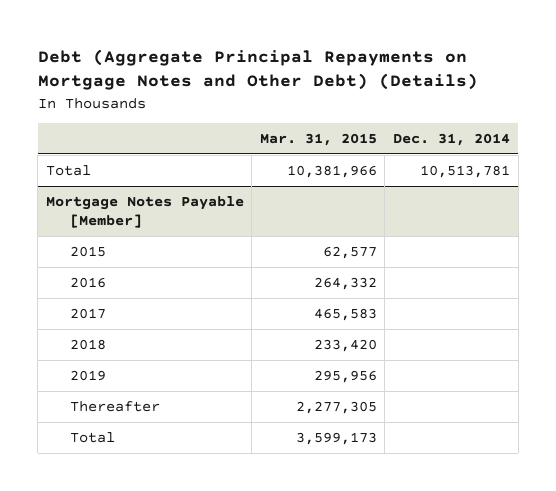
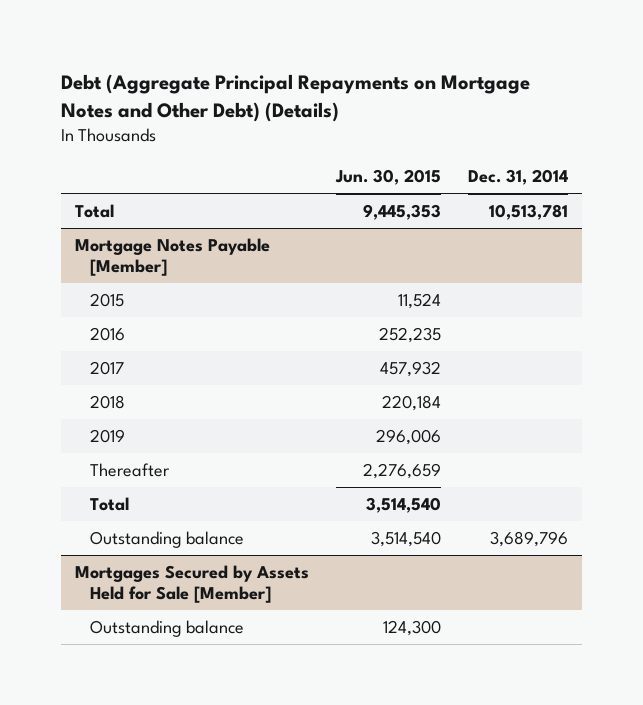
- | Mar. 31, 2015 | Dec. 31, 2014
+ | Jun. 30, 2015 | Dec. 31, 2014
@ Mortgage Notes Payable [Member]
+ Outstanding balance | 3,514,540 | 3,689,796
+ Mortgages Secured by Assets Held for Sale [Member]
+ Outstanding balance | 124,300 |

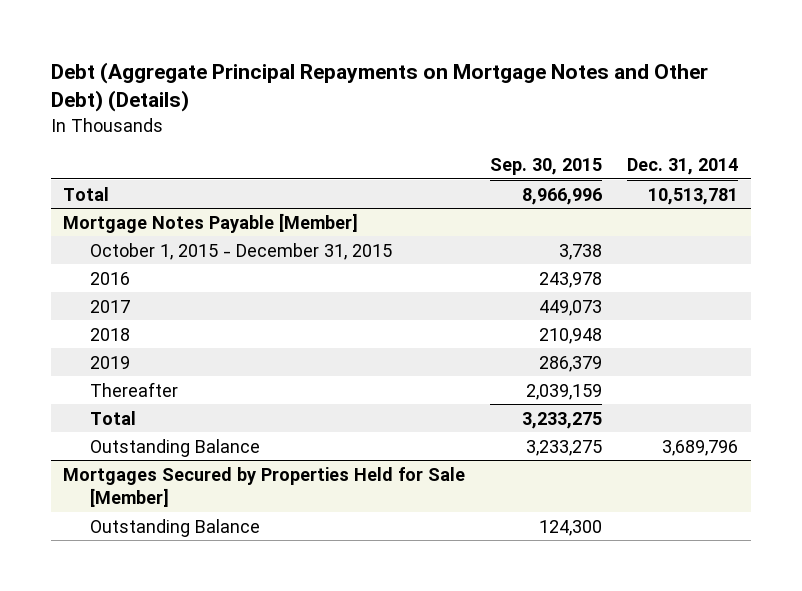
- | Jun. 30, 2015 | Dec. 31, 2014
+ | Sep. 30, 2015 | Dec. 31, 2014
@ Mortgage Notes Payable [Member]
- 2015 | 11,524 |
+ October 1, 2015 - December 31, 2015 | 3,738 |
- Outstanding balance | 3,514,540 | 3,689,796
- Mortgages Secured by Assets Held for Sale [Member]
- Outstanding balance | 124,300 |
@ Mortgage Notes Payable [Member]
+ Outstanding Balance | 3,233,275 | 3,689,796
+ Mortgages Secured by Properties Held for Sale [Member]
+ Outstanding Balance | 124,300 |

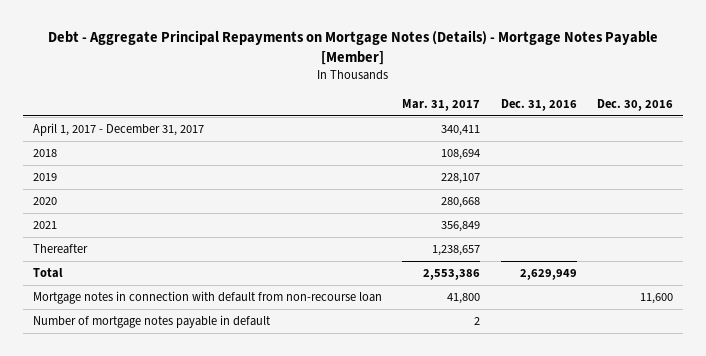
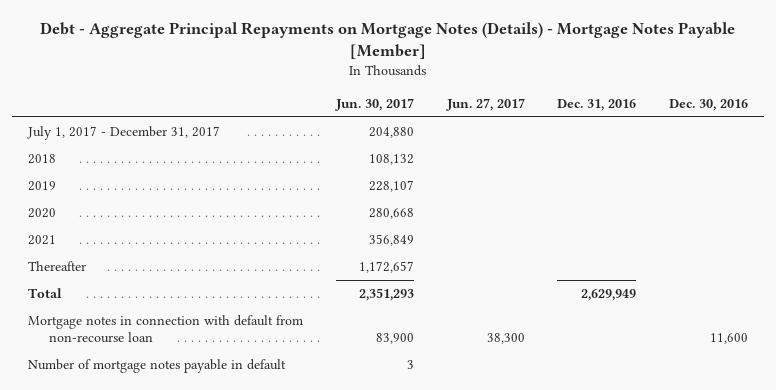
- | Mar. 31, 2017 | Dec. 31, 2016 | Dec. 30, 2016
+ | Jun. 30, 2017 | Jun. 27, 2017 | Dec. 31, 2016 | Dec. 30, 2016
- April 1, 2017 - December 31, 2017 | 340,411 | |
+ July 1, 2017 - December 31, 2017 | 204,880 | | |

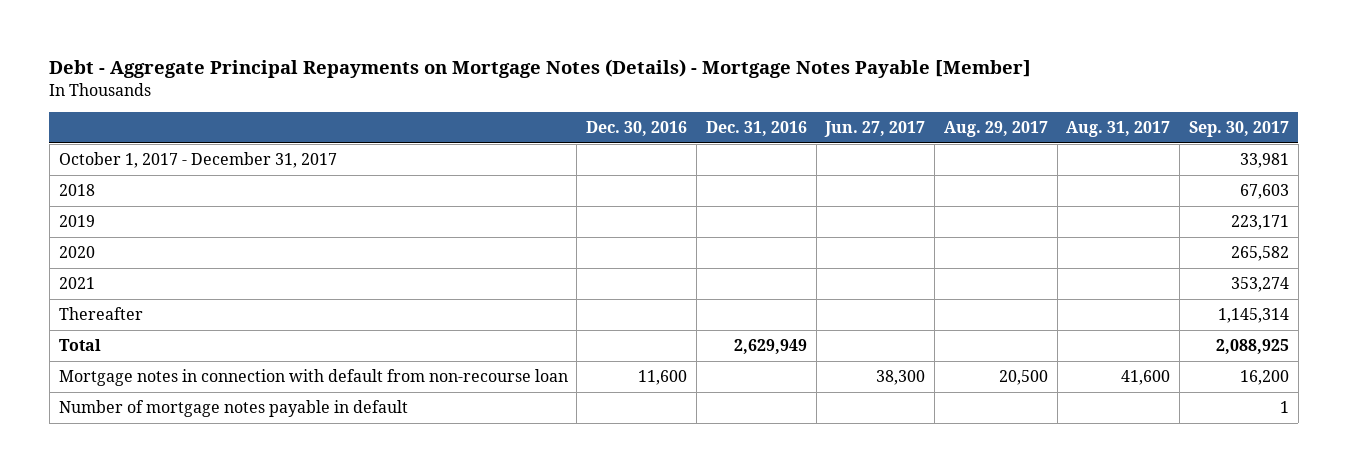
- | Jun. 30, 2017 | Jun. 27, 2017 | Dec. 31, 2016 | Dec. 30, 2016
+ | Dec. 30, 2016 | Dec. 31, 2016 | Jun. 27, 2017 | Aug. 29, 2017 | Aug. 31, 2017 | Sep. 30, 2017
- July 1, 2017 - December 31, 2017 | 204,880 | | |
+ October 1, 2017 - December 31, 2017 | | | | | | 33,981

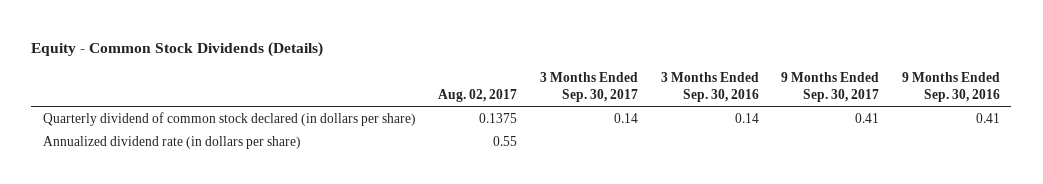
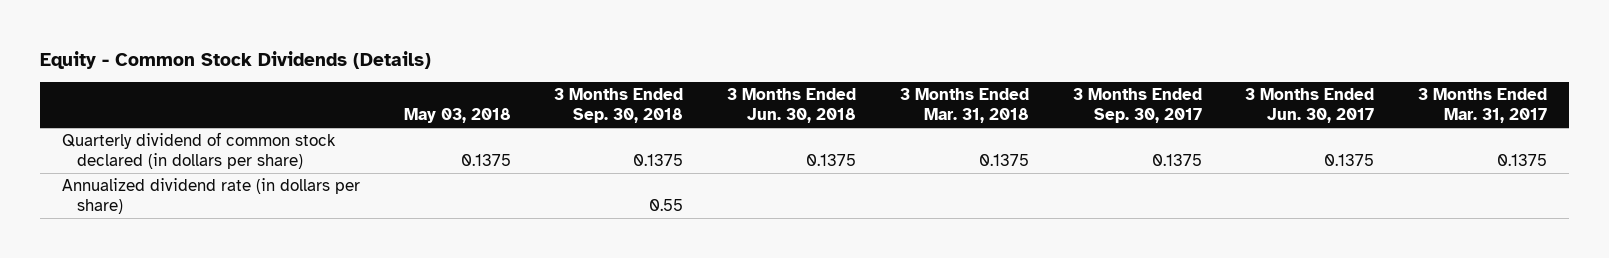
- | Aug. 02, 2017 | 3 Months Ended Sep. 30, 2017 | 3 Months Ended Sep. 30, 2016 | 9 Months Ended Sep. 30, 2017 | 9 Months Ended Sep. 30, 2016
+ | May 03, 2018 | 3 Months Ended Sep. 30, 2018 | 3 Months Ended Jun. 30, 2018 | 3 Months Ended Mar. 31, 2018 | 3 Months Ended Sep. 30, 2017 | 3 Months Ended Jun. 30, 2017 | 3 Months Ended Mar. 31, 2017
- Quarterly dividend of common stock declared (in dollars per share) | 0.1375 | 0.14 | 0.14 | 0.41 | 0.41
+ Quarterly dividend of common stock declared (in dollars per share) | 0.1375 | 0.1375 | 0.1375 | 0.1375 | 0.1375 | 0.1375 | 0.1375

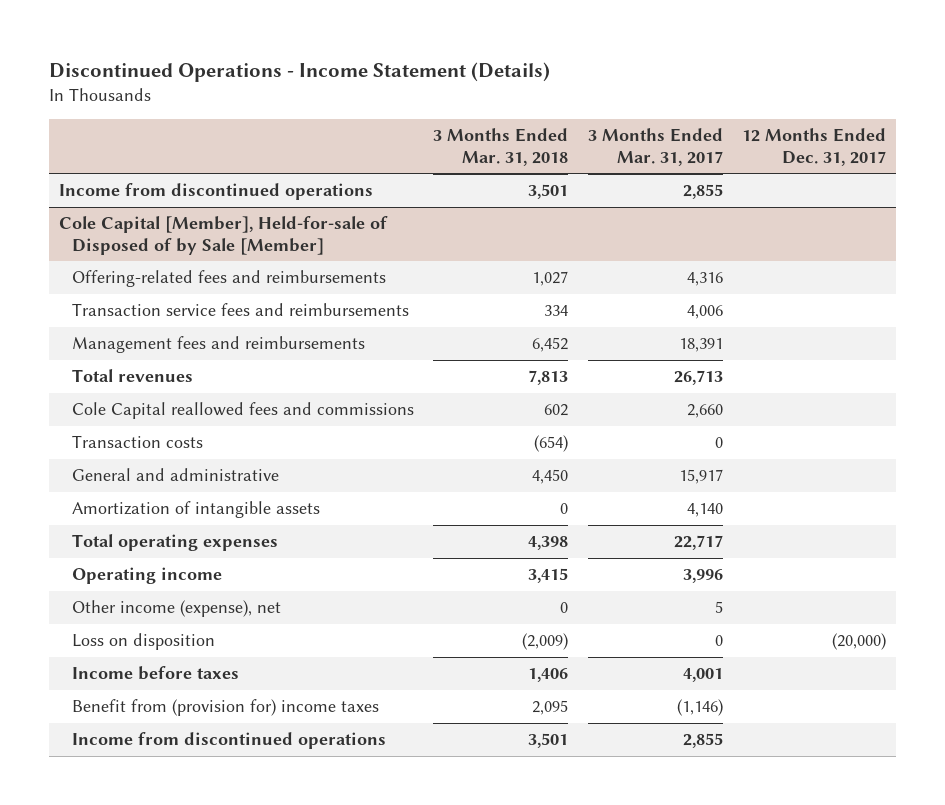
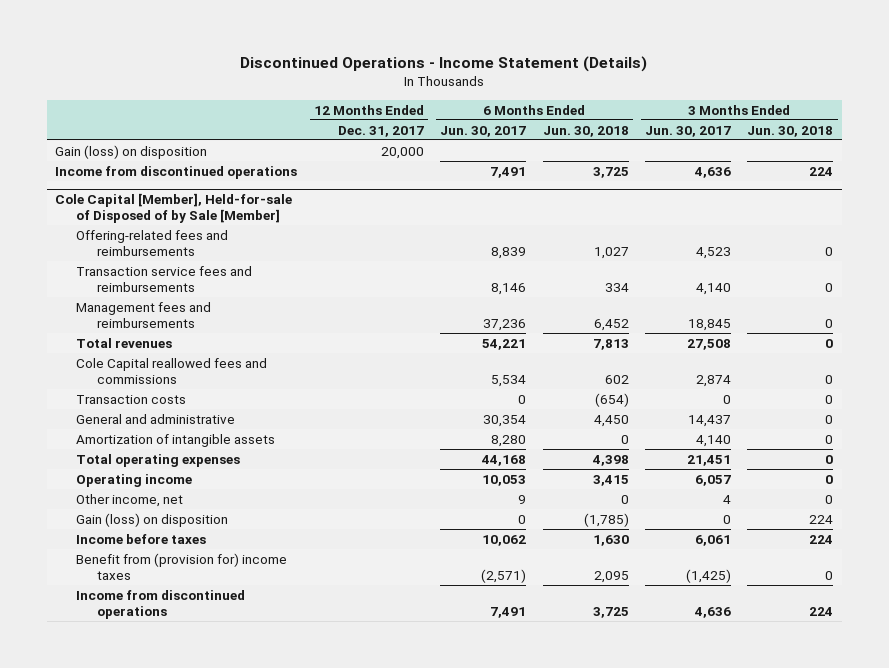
- | 3 Months Ended Mar. 31, 2018 | 3 Months Ended Mar. 31, 2017 | 12 Months Ended Dec. 31, 2017
+ | 12 Months Ended Dec. 31, 2017 | 6 Months Ended Jun. 30, 2017 | 6 Months Ended Jun. 30, 2018 | 3 Months Ended Jun. 30, 2017 | 3 Months Ended Jun. 30, 2018
+ Gain (loss) on disposition | 20,000 | | | |
@ Cole Capital [Member], Held-for-sale of Disposed of by Sale [Member]
- Other income (expense), net | 0 | 5 |
- Loss on disposition | (2,009) | 0 | (20,000)
+ Other income, net | | 9 | 0 | 4 | 0
+ Gain (loss) on disposition | | 0 | (1,785) | 0 | 224

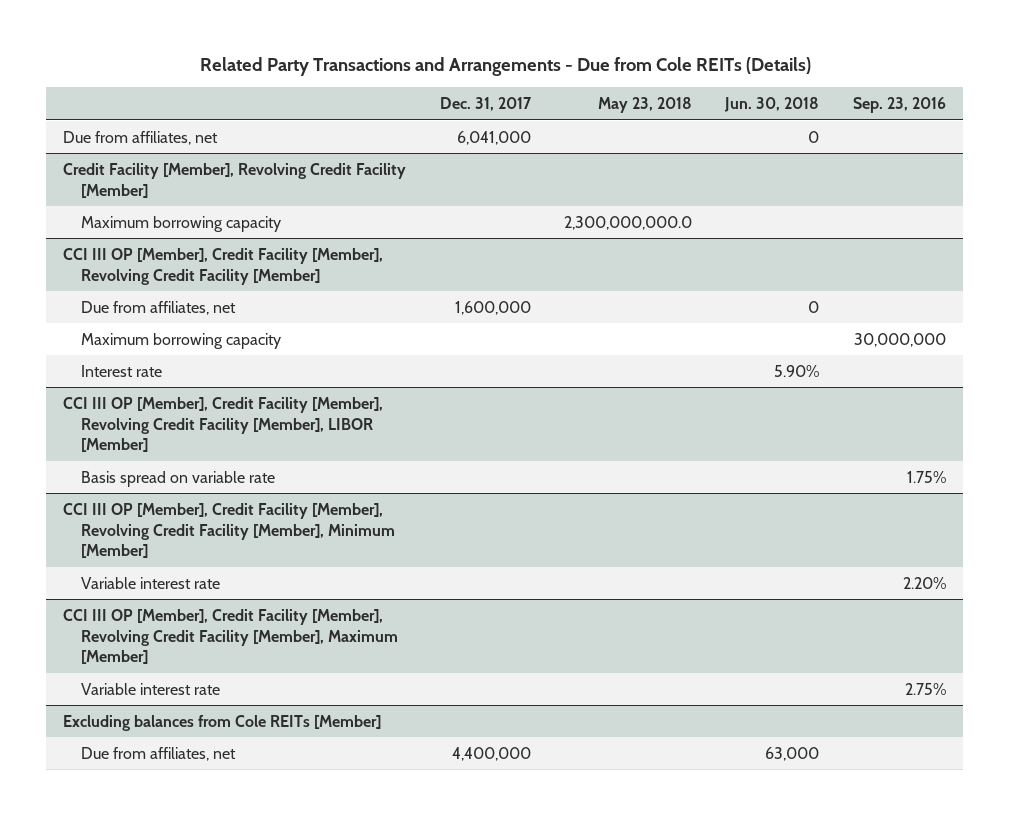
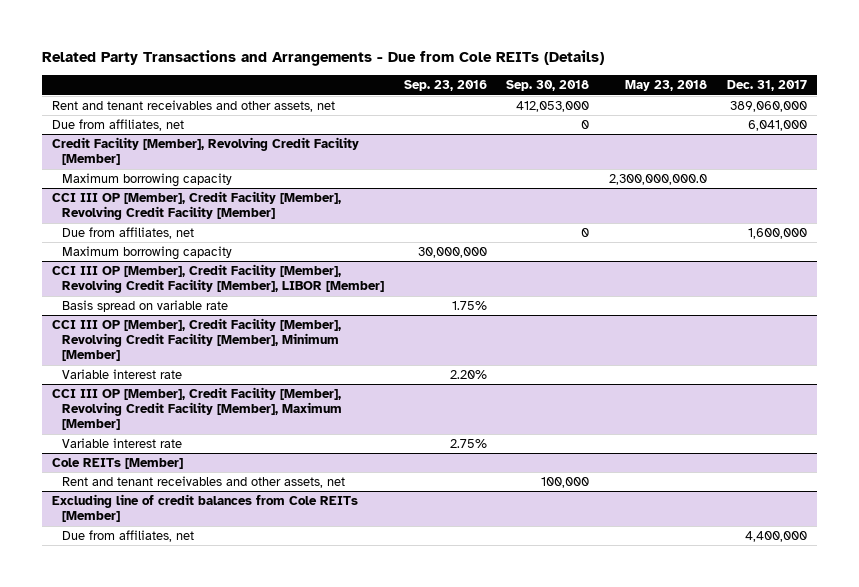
- | Dec. 31, 2017 | May 23, 2018 | Jun. 30, 2018 | Sep. 23, 2016
+ | Sep. 23, 2016 | Sep. 30, 2018 | May 23, 2018 | Dec. 31, 2017
+ Rent and tenant receivables and other assets, net | | 412,053,000 | | 389,060,000
@ CCI III OP [Member], Credit Facility [Member], Revolving Credit Facility [Member]
- Interest rate | | | 5.90% |
- Excluding balances from Cole REITs [Member]
+ Cole REITs [Member]
+ Rent and tenant receivables and other assets, net | | 100,000 | |
+ Excluding line of credit balances from Cole REITs [Member]

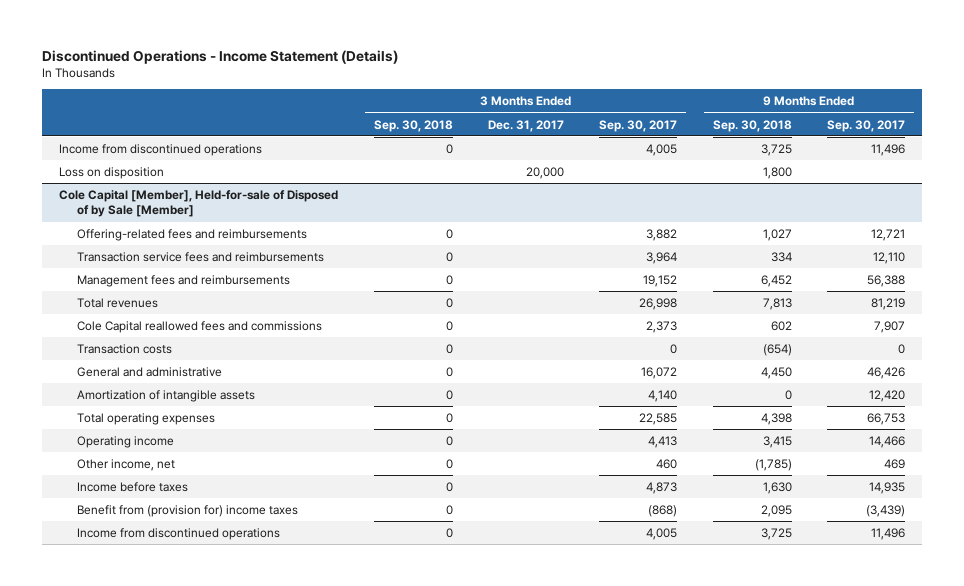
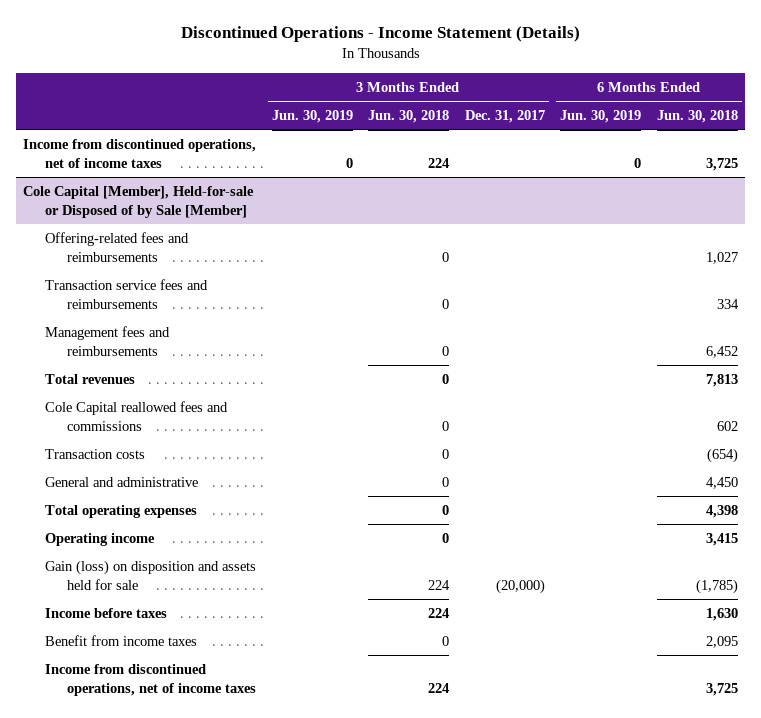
- | 3 Months Ended Sep. 30, 2018 | 3 Months Ended Dec. 31, 2017 | 3 Months Ended Sep. 30, 2017 | 9 Months Ended Sep. 30, 2018 | 9 Months Ended Sep. 30, 2017
+ | 3 Months Ended Jun. 30, 2019 | 3 Months Ended Jun. 30, 2018 | 3 Months Ended Dec. 31, 2017 | 6 Months Ended Jun. 30, 2019 | 6 Months Ended Jun. 30, 2018
- Income from discontinued operations | 0 | | 4,005 | 3,725 | 11,496
- Loss on disposition | | 20,000 | | 1,800 |
- Cole Capital [Member], Held-for-sale of Disposed of by Sale [Member]
+ Income from discontinued operations, net of income taxes | 0 | 224 | | 0 | 3,725
+ Cole Capital [Member], Held-for-sale or Disposed of by Sale [Member]
- Amortization of intangible assets | 0 | | 4,140 | 0 | 12,420
- Other income, net | 0 | | 460 | (1,785) | 469
+ Gain (loss) on disposition and assets held for sale | | 224 | (20,000) | | (1,785)
- Benefit from (provision for) income taxes | 0 | | (868) | 2,095 | (3,439)
- Income from discontinued operations | 0 | | 4,005 | 3,725 | 11,496
+ Benefit from income taxes | | 0 | | | 2,095
+ Income from discontinued operations, net of income taxes | | 224 | | | 3,725

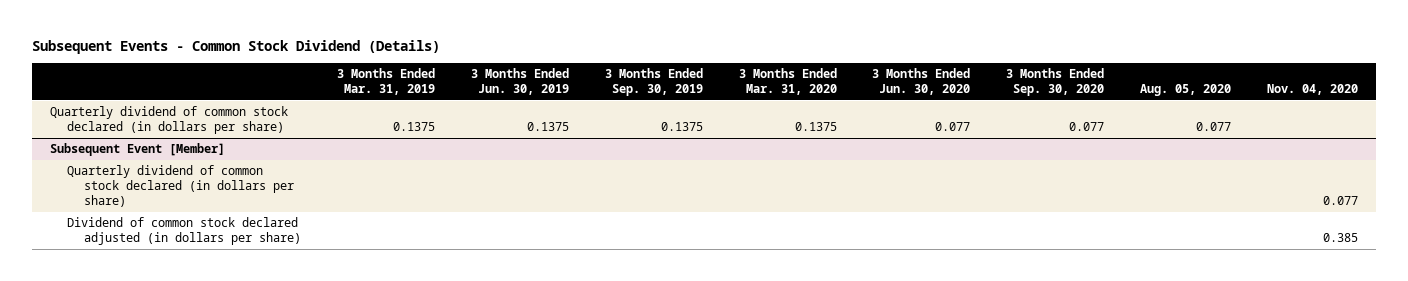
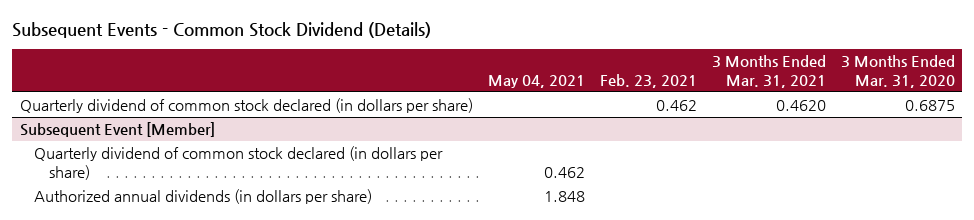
- | 3 Months Ended Mar. 31, 2019 | 3 Months Ended Jun. 30, 2019 | 3 Months Ended Sep. 30, 2019 | 3 Months Ended Mar. 31, 2020 | 3 Months Ended Jun. 30, 2020 | 3 Months Ended Sep. 30, 2020 | Aug. 05, 2020 | Nov. 04, 2020
+ | May 04, 2021 | Feb. 23, 2021 | 3 Months Ended Mar. 31, 2021 | 3 Months Ended Mar. 31, 2020
- Quarterly dividend of common stock declared (in dollars per share) | 0.1375 | 0.1375 | 0.1375 | 0.1375 | 0.077 | 0.077 | 0.077 |
+ Quarterly dividend of common stock declared (in dollars per share) | | 0.462 | 0.4620 | 0.6875
@ Subsequent Event [Member]
- Dividend of common stock declared adjusted (in dollars per share) | | | | | | | | 0.385
+ Authorized annual dividends (in dollars per share) | 1.848 | | |

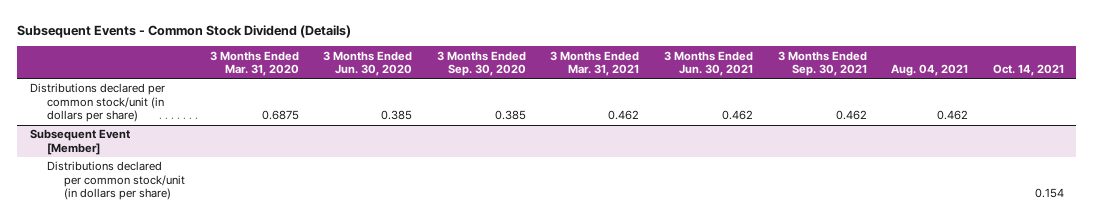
- | May 04, 2021 | Feb. 23, 2021 | 3 Months Ended Mar. 31, 2021 | 3 Months Ended Mar. 31, 2020
+ | 3 Months Ended Mar. 31, 2020 | 3 Months Ended Jun. 30, 2020 | 3 Months Ended Sep. 30, 2020 | 3 Months Ended Mar. 31, 2021 | 3 Months Ended Jun. 30, 2021 | 3 Months Ended Sep. 30, 2021 | Aug. 04, 2021 | Oct. 14, 2021
- Quarterly dividend of common stock declared (in dollars per share) | | 0.462 | 0.4620 | 0.6875
+ Distributions declared per common stock/unit (in dollars per share) | 0.6875 | 0.385 | 0.385 | 0.462 | 0.462 | 0.462 | 0.462 |
@ Subsequent Event [Member]
- Quarterly dividend of common stock declared (in dollars per share) | 0.462 | | |
- Authorized annual dividends (in dollars per share) | 1.848 | | |
+ Distributions declared per common stock/unit (in dollars per share) | | | | | | | | 0.154

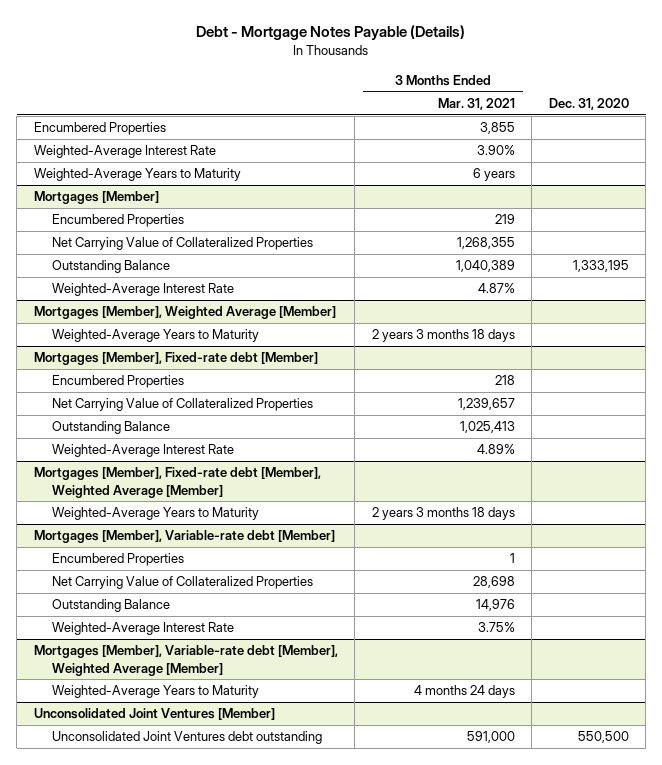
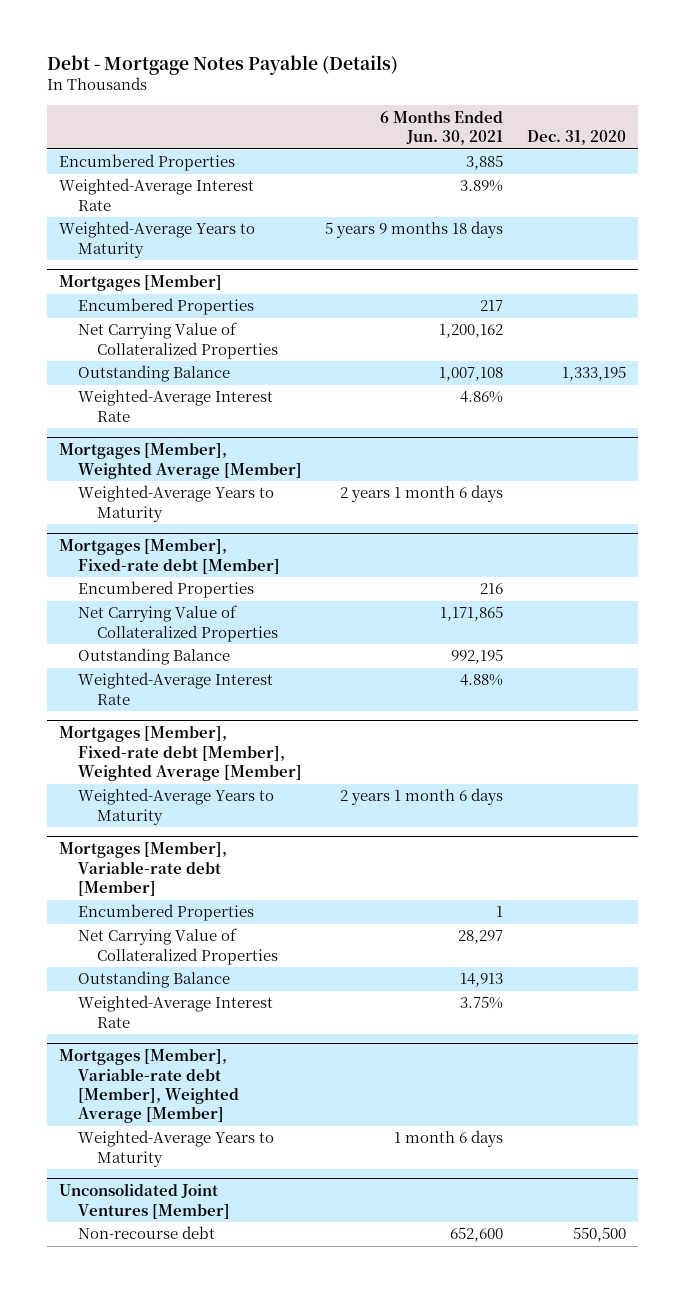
- | 3 Months Ended Mar. 31, 2021 | Dec. 31, 2020
+ | 6 Months Ended Jun. 30, 2021 | Dec. 31, 2020
@ Unconsolidated Joint Ventures [Member]
- Unconsolidated Joint Ventures debt outstanding | 591,000 | 550,500
+ Non-recourse debt | 652,600 | 550,500

